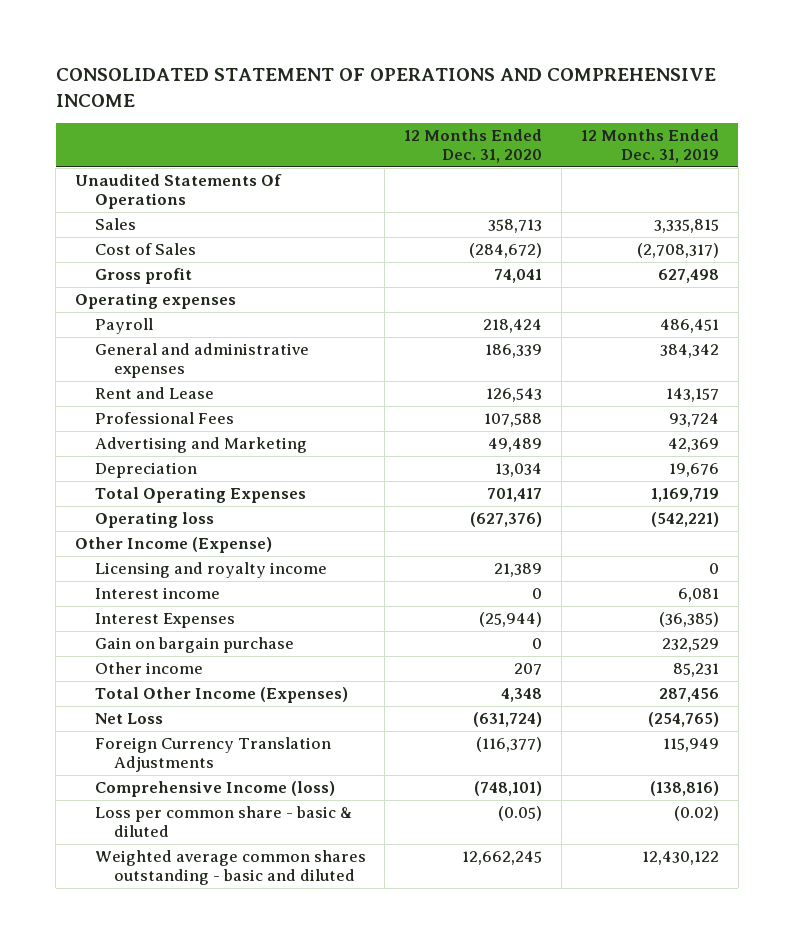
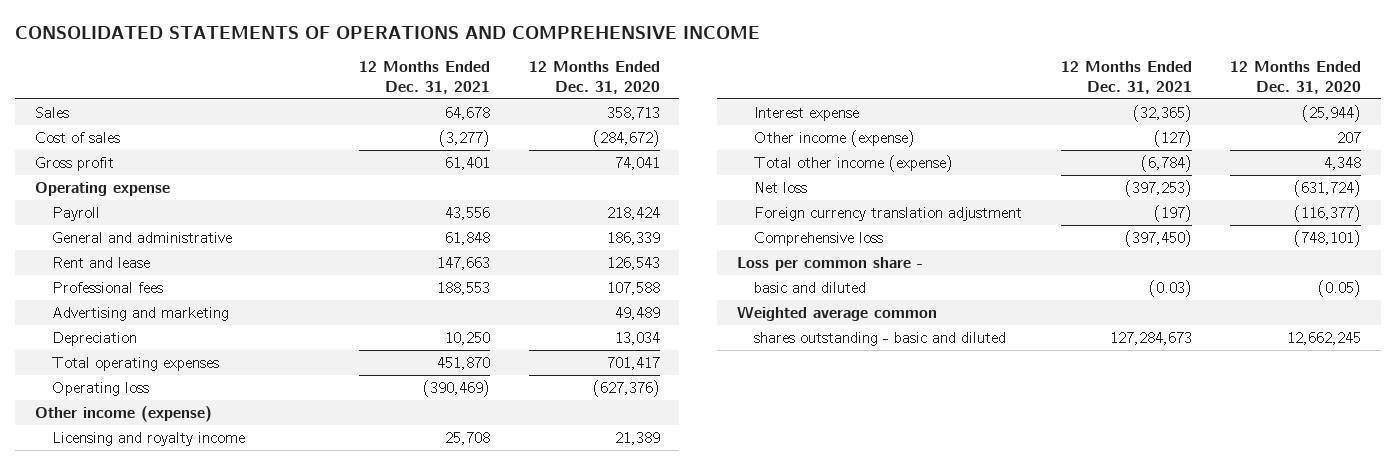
- CONSOLIDATED STATEMENT OF OPERATIONS AND COMPREHENSIVE INCOME
+ CONSOLIDATED STATEMENTS OF OPERATIONS AND COMPREHENSIVE INCOME
- | 12 Months Ended Dec. 31, 2020 | 12 Months Ended Dec. 31, 2019
+ | 12 Months Ended Dec. 31, 2021 | 12 Months Ended Dec. 31, 2020
- Unaudited Statements Of Operations
- Cost of Sales | (284,672) | (2,708,317)
+ Cost of sales | (3,277) | (284,672)
- Operating expenses
+ Operating expense
- General and administrative expenses | 186,339 | 384,342
- Rent and Lease | 126,543 | 143,157
- Professional Fees | 107,588 | 93,724
- Advertising and Marketing | 49,489 | 42,369
+ General and administrative | 61,848 | 186,339
+ Rent and lease | 147,663 | 126,543
+ Professional fees | 188,553 | 107,588
+ Advertising and marketing | | 49,489
- Total Operating Expenses | 701,417 | 1,169,719
+ Total operating expenses | 451,870 | 701,417
- Other Income (Expense)
+ Other income (expense)
- Interest income | 0 | 6,081
- Interest Expenses | (25,944) | (36,385)
- Gain on bargain purchase | 0 | 232,529
- Other income | 207 | 85,231
- Total Other Income (Expenses) | 4,348 | 287,456
- Net Loss | (631,724) | (254,765)
- Foreign Currency Translation Adjustments | (116,377) | 115,949
- Comprehensive Income (loss) | (748,101) | (138,816)
- Loss per common share - basic & diluted | (0.05) | (0.02)
- Weighted average common shares outstanding - basic and diluted | 12,662,245 | 12,430,122
+ Interest expense | (32,365) | (25,944)
+ Other income (expense) | (127) | 207
+ Total other income (expense) | (6,784) | 4,348
+ Net loss | (397,253) | (631,724)
+ Foreign currency translation adjustment | (197) | (116,377)
+ Comprehensive loss | (397,450) | (748,101)
+ Loss per common share -
+ basic and diluted | (0.03) | (0.05)
+ Weighted average common
+ shares outstanding - basic and diluted | 127,284,673 | 12,662,245

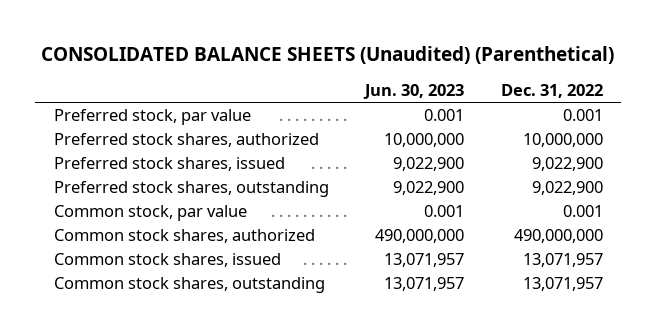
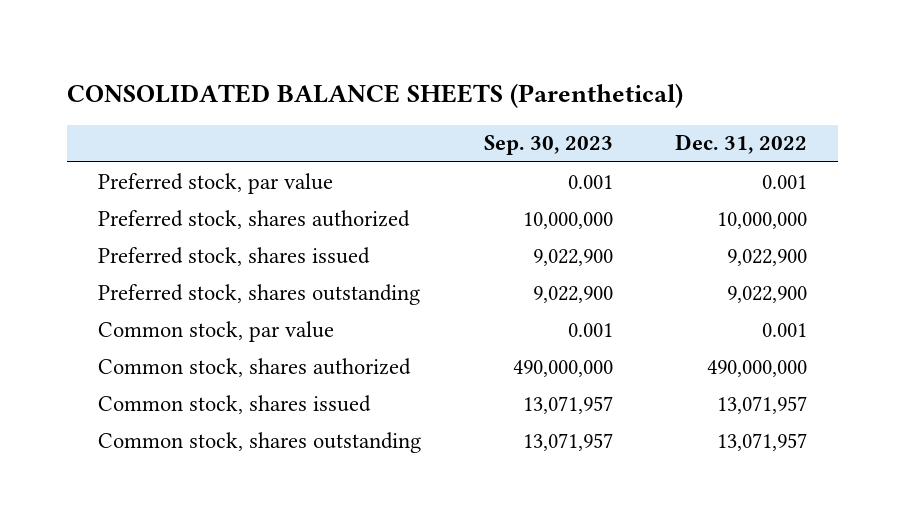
- CONSOLIDATED BALANCE SHEETS (Unaudited) (Parenthetical)
+ CONSOLIDATED BALANCE SHEETS (Parenthetical)
- | Jun. 30, 2023 | Dec. 31, 2022
+ | Sep. 30, 2023 | Dec. 31, 2022
- Preferred stock shares, authorized | 10,000,000 | 10,000,000
- Preferred stock shares, issued | 9,022,900 | 9,022,900
- Preferred stock shares, outstanding | 9,022,900 | 9,022,900
+ Preferred stock, shares authorized | 10,000,000 | 10,000,000
+ Preferred stock, shares issued | 9,022,900 | 9,022,900
+ Preferred stock, shares outstanding | 9,022,900 | 9,022,900
- Common stock shares, authorized | 490,000,000 | 490,000,000
- Common stock shares, issued | 13,071,957 | 13,071,957
- Common stock shares, outstanding | 13,071,957 | 13,071,957
+ Common stock, shares authorized | 490,000,000 | 490,000,000
+ Common stock, shares issued | 13,071,957 | 13,071,957
+ Common stock, shares outstanding | 13,071,957 | 13,071,957

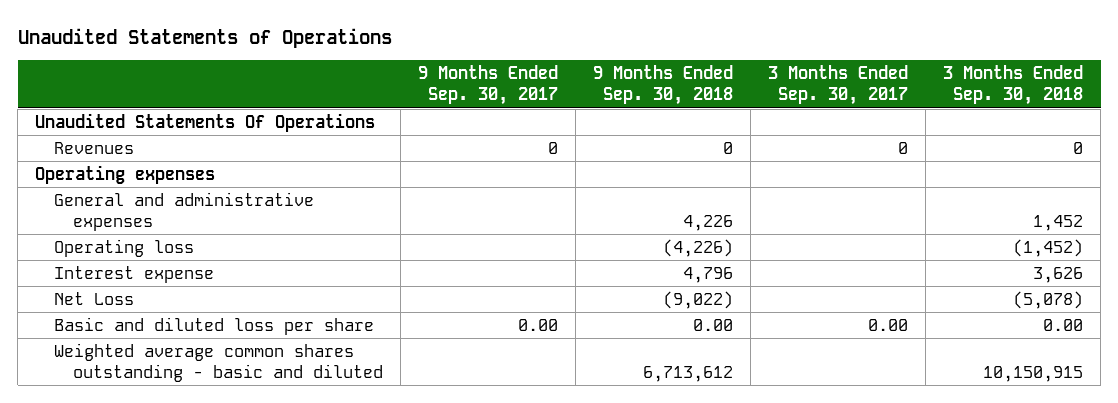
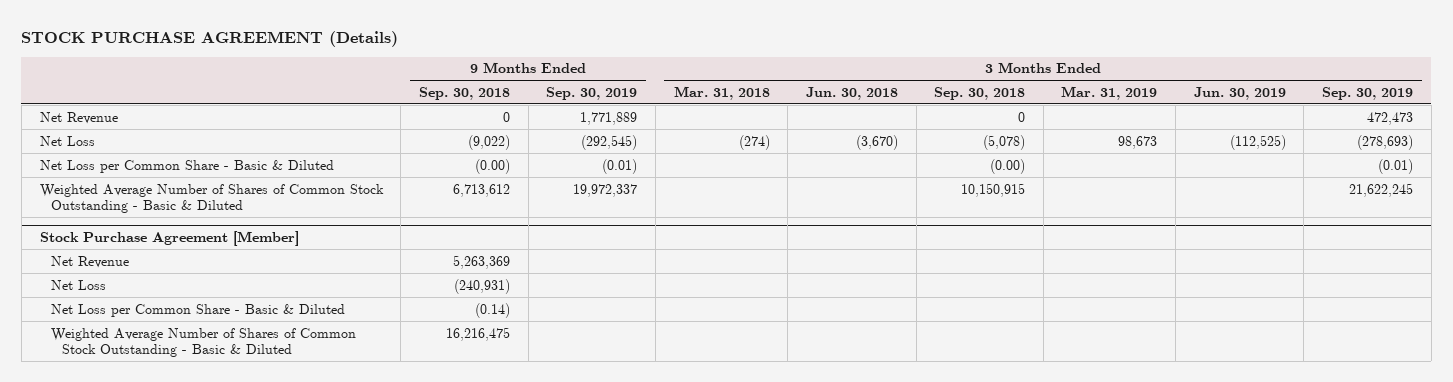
- Unaudited Statements of Operations
+ STOCK PURCHASE AGREEMENT (Details)
- | 9 Months Ended Sep. 30, 2017 | 9 Months Ended Sep. 30, 2018 | 3 Months Ended Sep. 30, 2017 | 3 Months Ended Sep. 30, 2018
+ | 9 Months Ended Sep. 30, 2018 | 9 Months Ended Sep. 30, 2019 | 3 Months Ended Mar. 31, 2018 | 3 Months Ended Jun. 30, 2018 | 3 Months Ended Sep. 30, 2018 | 3 Months Ended Mar. 31, 2019 | 3 Months Ended Jun. 30, 2019 | 3 Months Ended Sep. 30, 2019
- Unaudited Statements Of Operations
- Revenues | 0 | 0 | 0 | 0
- Operating expenses
- General and administrative expenses | | 4,226 | | 1,452
- Operating loss | | (4,226) | | (1,452)
- Interest expense | | 4,796 | | 3,626
+ Net Revenue | 0 | 1,771,889 | | | 0 | | | 472,473
- Basic and diluted loss per share | 0.00 | 0.00 | 0.00 | 0.00
- Weighted average common shares outstanding - basic and diluted | | 6,713,612 | | 10,150,915
+ Net Loss per Common Share - Basic & Diluted | (0.00) | (0.01) | | | (0.00) | | | (0.01)
+ Weighted Average Number of Shares of Common Stock Outstanding - Basic & Diluted | 6,713,612 | 19,972,337 | | | 10,150,915 | | | 21,622,245
+ Stock Purchase Agreement [Member]
+ Net Revenue | 5,263,369 | | | | | | |
+ Net Loss | (240,931) | | | | | | |
+ Net Loss per Common Share - Basic & Diluted | (0.14) | | | | | | |
+ Weighted Average Number of Shares of Common Stock Outstanding - Basic & Diluted | 16,216,475 | | | | | | |

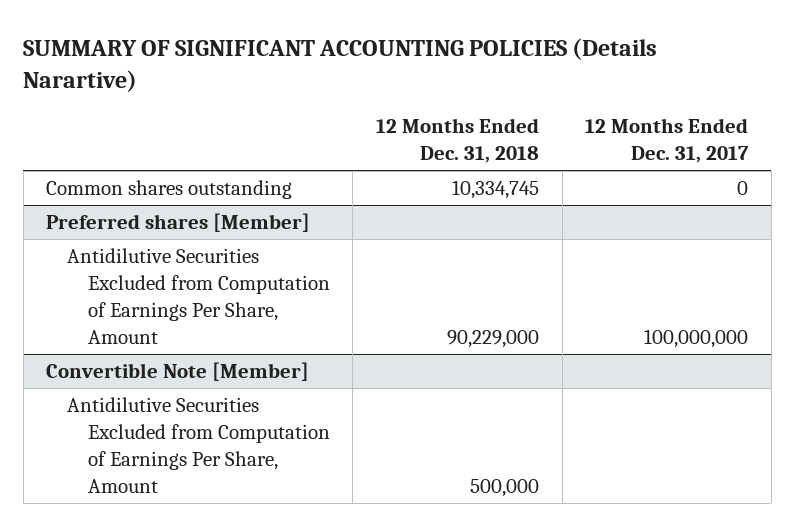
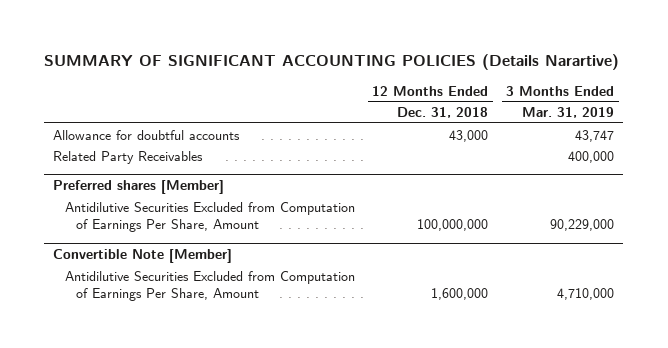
- | 12 Months Ended Dec. 31, 2018 | 12 Months Ended Dec. 31, 2017
+ | 12 Months Ended Dec. 31, 2018 | 3 Months Ended Mar. 31, 2019
- Common shares outstanding | 10,334,745 | 0
+ Allowance for doubtful accounts | 43,000 | 43,747
+ Related Party Receivables | | 400,000
@ Preferred shares [Member]
- Antidilutive Securities Excluded from Computation of Earnings Per Share, Amount | 90,229,000 | 100,000,000
+ Antidilutive Securities Excluded from Computation of Earnings Per Share, Amount | 100,000,000 | 90,229,000
@ Convertible Note [Member]
- Antidilutive Securities Excluded from Computation of Earnings Per Share, Amount | 500,000 |
+ Antidilutive Securities Excluded from Computation of Earnings Per Share, Amount | 1,600,000 | 4,710,000

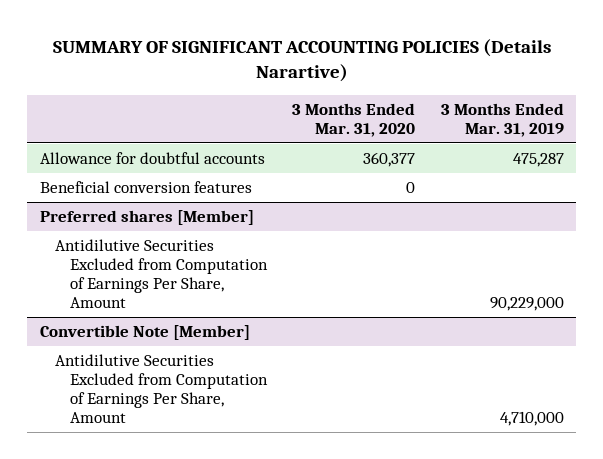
- | 12 Months Ended Dec. 31, 2018 | 3 Months Ended Mar. 31, 2019
+ | 3 Months Ended Mar. 31, 2020 | 3 Months Ended Mar. 31, 2019
- Allowance for doubtful accounts | 43,000 | 43,747
- Related Party Receivables | | 400,000
+ Allowance for doubtful accounts | 360,377 | 475,287
+ Beneficial conversion features | 0 |

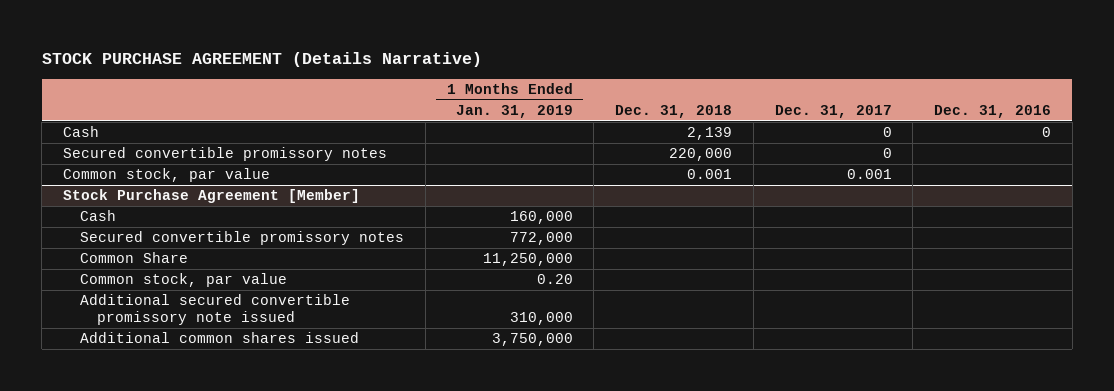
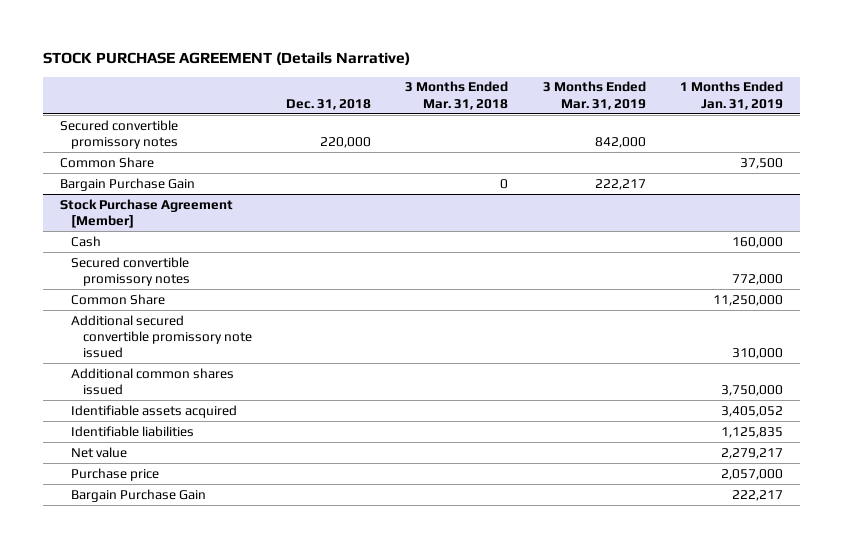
- | 1 Months Ended Jan. 31, 2019 | Dec. 31, 2018 | Dec. 31, 2017 | Dec. 31, 2016
+ | Dec. 31, 2018 | 3 Months Ended Mar. 31, 2018 | 3 Months Ended Mar. 31, 2019 | 1 Months Ended Jan. 31, 2019
- Cash | | 2,139 | 0 | 0
- Common stock, par value | | 0.001 | 0.001 |
+ Common Share | | | | 37,500
+ Bargain Purchase Gain | | 0 | 222,217 |
@ Stock Purchase Agreement [Member]
- Common stock, par value | 0.20 | | |
+ Identifiable assets acquired | | | | 3,405,052
+ Identifiable liabilities | | | | 1,125,835
+ Net value | | | | 2,279,217
+ Purchase price | | | | 2,057,000
+ Bargain Purchase Gain | | | | 222,217

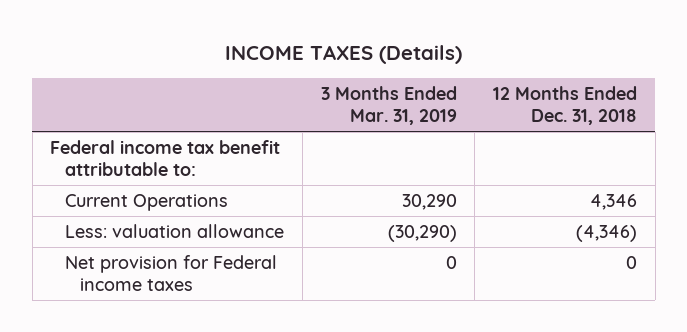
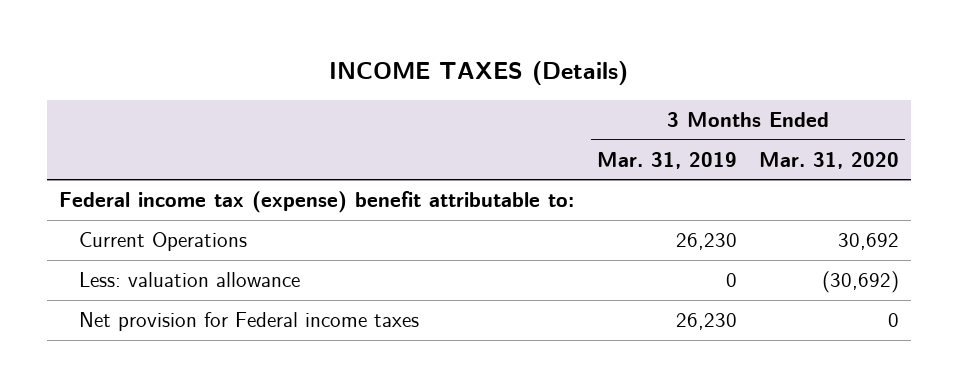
- | 3 Months Ended Mar. 31, 2019 | 12 Months Ended Dec. 31, 2018
+ | 3 Months Ended Mar. 31, 2019 | 3 Months Ended Mar. 31, 2020
- Federal income tax benefit attributable to:
- Current Operations | 30,290 | 4,346
- Less: valuation allowance | (30,290) | (4,346)
- Net provision for Federal income taxes | 0 | 0
+ Federal income tax (expense) benefit attributable to:
+ Current Operations | 26,230 | 30,692
+ Less: valuation allowance | 0 | (30,692)
+ Net provision for Federal income taxes | 26,230 | 0

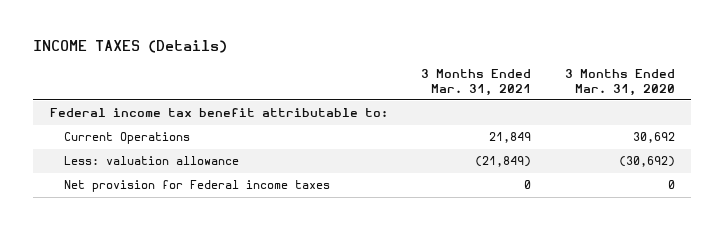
- | 3 Months Ended Mar. 31, 2019 | 3 Months Ended Mar. 31, 2020
+ | 3 Months Ended Mar. 31, 2021 | 3 Months Ended Mar. 31, 2020
- Federal income tax (expense) benefit attributable to:
+ Federal income tax benefit attributable to:

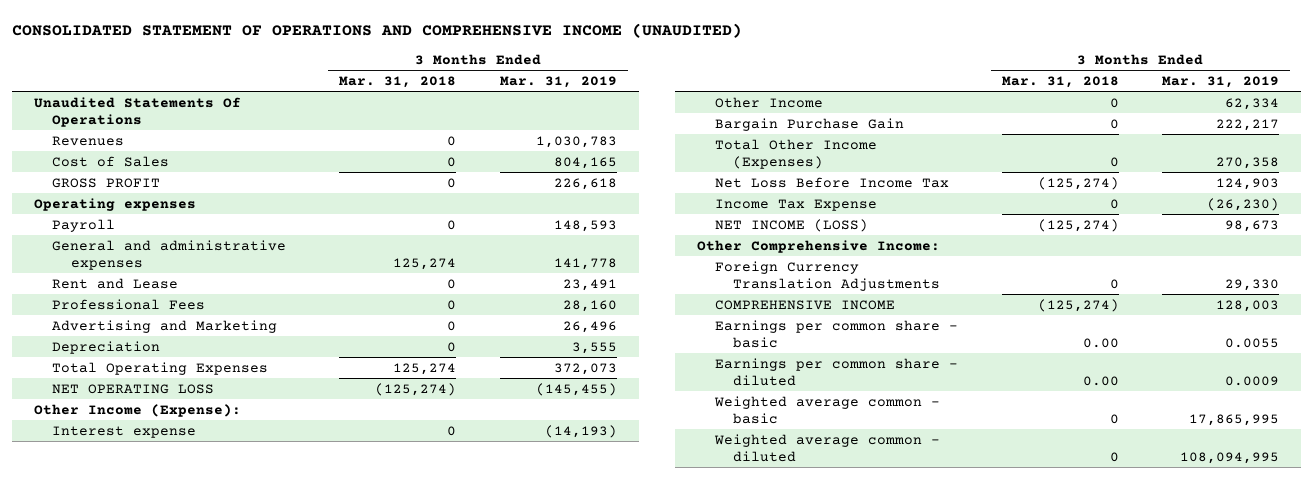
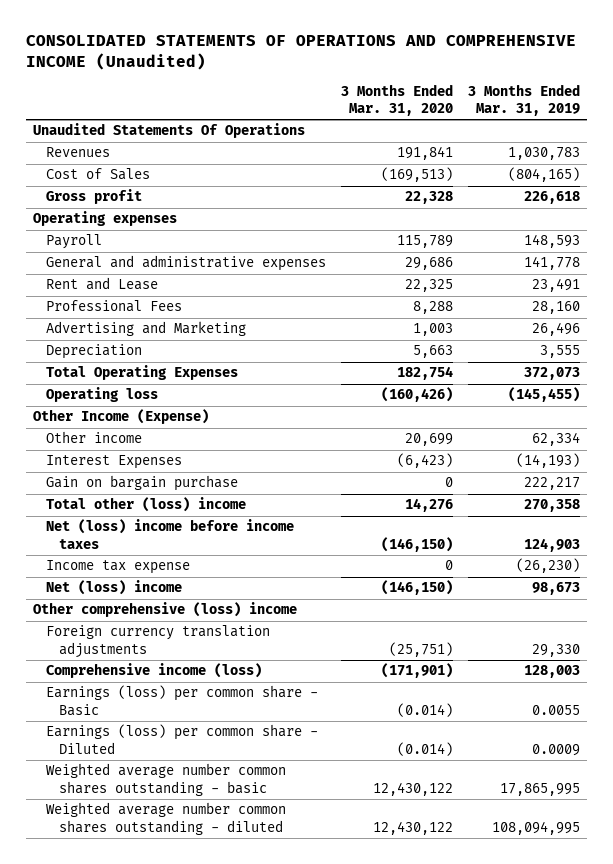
- CONSOLIDATED STATEMENT OF OPERATIONS AND COMPREHENSIVE INCOME (UNAUDITED)
+ CONSOLIDATED STATEMENTS OF OPERATIONS AND COMPREHENSIVE INCOME (Unaudited)
- | 3 Months Ended Mar. 31, 2018 | 3 Months Ended Mar. 31, 2019
+ | 3 Months Ended Mar. 31, 2020 | 3 Months Ended Mar. 31, 2019
- Cost of Sales | 0 | 804,165
- GROSS PROFIT | 0 | 226,618
+ Cost of Sales | (169,513) | (804,165)
+ Gross profit | 22,328 | 226,618
- NET OPERATING LOSS | (125,274) | (145,455)
- Other Income (Expense):
- Interest expense | 0 | (14,193)
- Other Income | 0 | 62,334
- Bargain Purchase Gain | 0 | 222,217
- Total Other Income (Expenses) | 0 | 270,358
- Net Loss Before Income Tax | (125,274) | 124,903
- Income Tax Expense | 0 | (26,230)
- NET INCOME (LOSS) | (125,274) | 98,673
- Other Comprehensive Income:
- Foreign Currency Translation Adjustments | 0 | 29,330
- COMPREHENSIVE INCOME | (125,274) | 128,003
- Earnings per common share - basic | 0.00 | 0.0055
- Earnings per common share - diluted | 0.00 | 0.0009
- Weighted average common - basic | 0 | 17,865,995
- Weighted average common - diluted | 0 | 108,094,995
+ Operating loss | (160,426) | (145,455)
+ Other Income (Expense)
+ Other income | 20,699 | 62,334
+ Interest Expenses | (6,423) | (14,193)
+ Gain on bargain purchase | 0 | 222,217
+ Total other (loss) income | 14,276 | 270,358
+ Net (loss) income before income taxes | (146,150) | 124,903
+ Income tax expense | 0 | (26,230)
+ Net (loss) income | (146,150) | 98,673
+ Other comprehensive (loss) income
+ Foreign currency translation adjustments | (25,751) | 29,330
+ Comprehensive income (loss) | (171,901) | 128,003
+ Earnings (loss) per common share - Basic | (0.014) | 0.0055
+ Earnings (loss) per common share - Diluted | (0.014) | 0.0009
+ Weighted average number common shares outstanding - basic | 12,430,122 | 17,865,995
+ Weighted average number common shares outstanding - diluted | 12,430,122 | 108,094,995

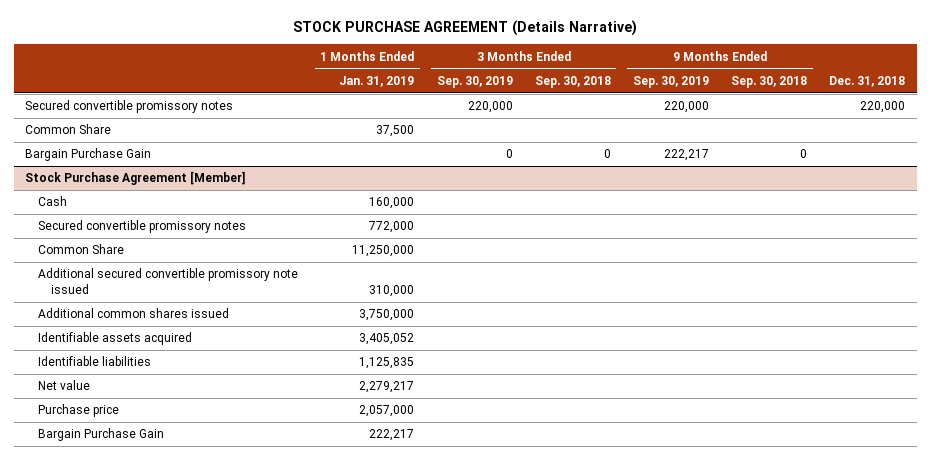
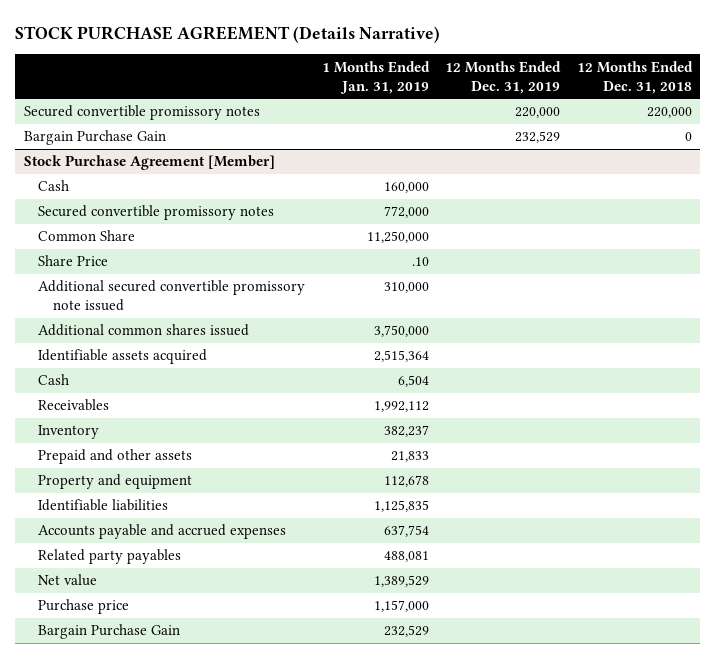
- | 1 Months Ended Jan. 31, 2019 | 3 Months Ended Sep. 30, 2019 | 3 Months Ended Sep. 30, 2018 | 9 Months Ended Sep. 30, 2019 | 9 Months Ended Sep. 30, 2018 | Dec. 31, 2018
+ | 1 Months Ended Jan. 31, 2019 | 12 Months Ended Dec. 31, 2019 | 12 Months Ended Dec. 31, 2018
- Common Share | 37,500 | | | | |
@ Stock Purchase Agreement [Member]
+ Share Price | .10 | |
- Identifiable assets acquired | 3,405,052 | | | | |
+ Identifiable assets acquired | 2,515,364 | |
+ Cash | 6,504 | |
+ Receivables | 1,992,112 | |
+ Inventory | 382,237 | |
+ Prepaid and other assets | 21,833 | |
+ Property and equipment | 112,678 | |
- Net value | 2,279,217 | | | | |
- Purchase price | 2,057,000 | | | | |
- Bargain Purchase Gain | 222,217 | | | | |
+ Accounts payable and accrued expenses | 637,754 | |
+ Related party payables | 488,081 | |
+ Net value | 1,389,529 | |
+ Purchase price | 1,157,000 | |
+ Bargain Purchase Gain | 232,529 | |

